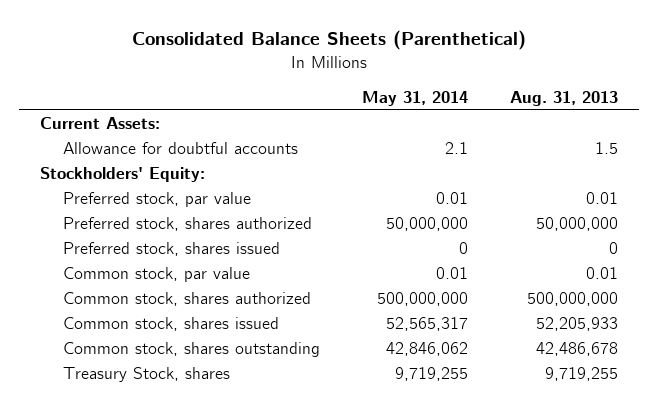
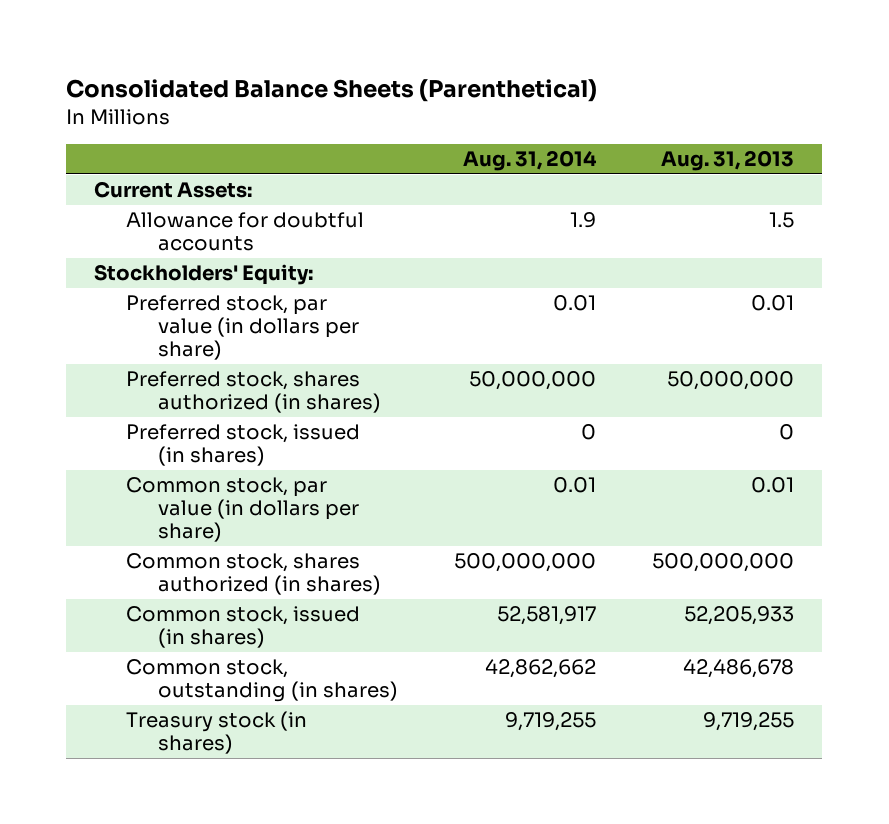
- | May 31, 2014 | Aug. 31, 2013
+ | Aug. 31, 2014 | Aug. 31, 2013
- Preferred stock, par value | 0.01 | 0.01
- Preferred stock, shares authorized | 50,000,000 | 50,000,000
- Preferred stock, shares issued | 0 | 0
- Common stock, par value | 0.01 | 0.01
- Common stock, shares authorized | 500,000,000 | 500,000,000
- Common stock, shares issued | 52,565,317 | 52,205,933
- Common stock, shares outstanding | 42,846,062 | 42,486,678
- Treasury Stock, shares | 9,719,255 | 9,719,255
+ Preferred stock, par value (in dollars per share) | 0.01 | 0.01
+ Preferred stock, shares authorized (in shares) | 50,000,000 | 50,000,000
+ Preferred stock, issued (in shares) | 0 | 0
+ Common stock, par value (in dollars per share) | 0.01 | 0.01
+ Common stock, shares authorized (in shares) | 500,000,000 | 500,000,000
+ Common stock, issued (in shares) | 52,581,917 | 52,205,933
+ Common stock, outstanding (in shares) | 42,862,662 | 42,486,678
+ Treasury stock (in shares) | 9,719,255 | 9,719,255

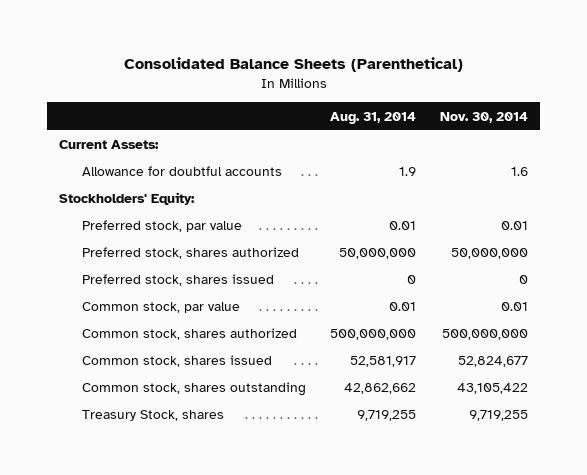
- | Aug. 31, 2014 | Aug. 31, 2013
+ | Aug. 31, 2014 | Nov. 30, 2014
- Preferred stock, par value (in dollars per share) | 0.01 | 0.01
- Preferred stock, shares authorized (in shares) | 50,000,000 | 50,000,000
- Preferred stock, issued (in shares) | 0 | 0
- Common stock, par value (in dollars per share) | 0.01 | 0.01
- Common stock, shares authorized (in shares) | 500,000,000 | 500,000,000
- Common stock, issued (in shares) | 52,581,917 | 52,205,933
- Common stock, outstanding (in shares) | 42,862,662 | 42,486,678
- Treasury stock (in shares) | 9,719,255 | 9,719,255
+ Preferred stock, par value | 0.01 | 0.01
+ Preferred stock, shares authorized | 50,000,000 | 50,000,000
+ Preferred stock, shares issued | 0 | 0
+ Common stock, par value | 0.01 | 0.01
+ Common stock, shares authorized | 500,000,000 | 500,000,000
+ Common stock, shares issued | 52,581,917 | 52,824,677
+ Common stock, shares outstanding | 42,862,662 | 43,105,422
+ Treasury Stock, shares | 9,719,255 | 9,719,255

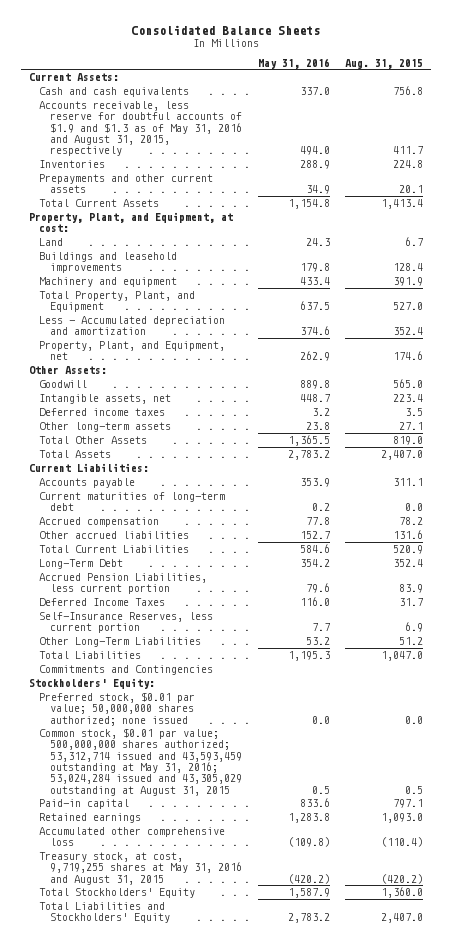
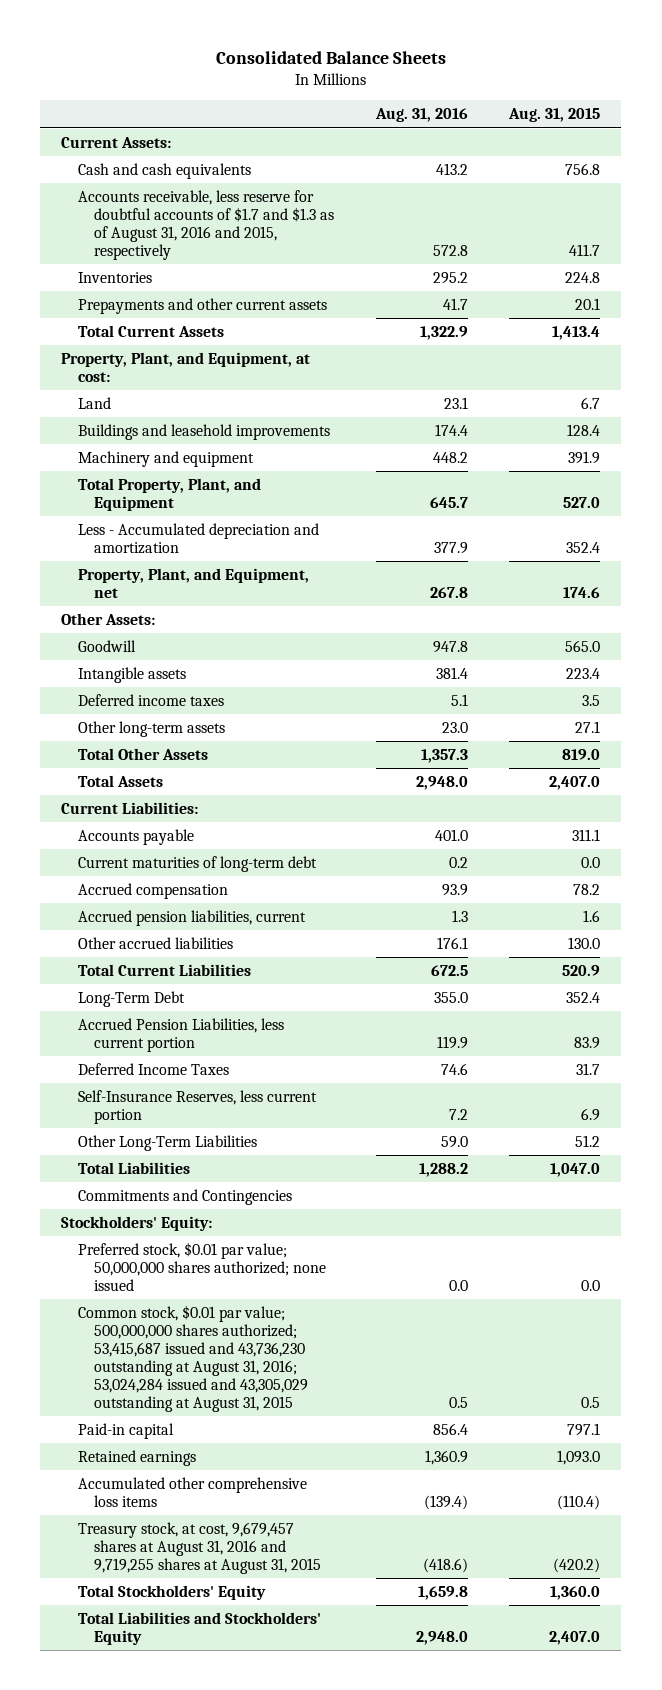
- | May 31, 2016 | Aug. 31, 2015
+ | Aug. 31, 2016 | Aug. 31, 2015
- Accounts receivable, less reserve for doubtful accounts of $1.9 and $1.3 as of May 31, 2016 and August 31, 2015, respectively | 494.0 | 411.7
+ Accounts receivable, less reserve for doubtful accounts of $1.7 and $1.3 as of August 31, 2016 and 2015, respectively | 572.8 | 411.7
- Intangible assets, net | 448.7 | 223.4
+ Intangible assets | 381.4 | 223.4
- Other accrued liabilities | 152.7 | 131.6
+ Accrued pension liabilities, current | 1.3 | 1.6
+ Other accrued liabilities | 176.1 | 130.0
- Common stock, $0.01 par value; 500,000,000 shares authorized; 53,312,714 issued and 43,593,459 outstanding at May 31, 2016; 53,024,284 issued and 43,305,029 outstanding at August 31, 2015 | 0.5 | 0.5
+ Common stock, $0.01 par value; 500,000,000 shares authorized; 53,415,687 issued and 43,736,230 outstanding at August 31, 2016; 53,024,284 issued and 43,305,029 outstanding at August 31, 2015 | 0.5 | 0.5
- Accumulated other comprehensive loss | (109.8) | (110.4)
- Treasury stock, at cost, 9,719,255 shares at May 31, 2016 and August 31, 2015 | (420.2) | (420.2)
+ Accumulated other comprehensive loss items | (139.4) | (110.4)
+ Treasury stock, at cost, 9,679,457 shares at August 31, 2016 and 9,719,255 shares at August 31, 2015 | (418.6) | (420.2)

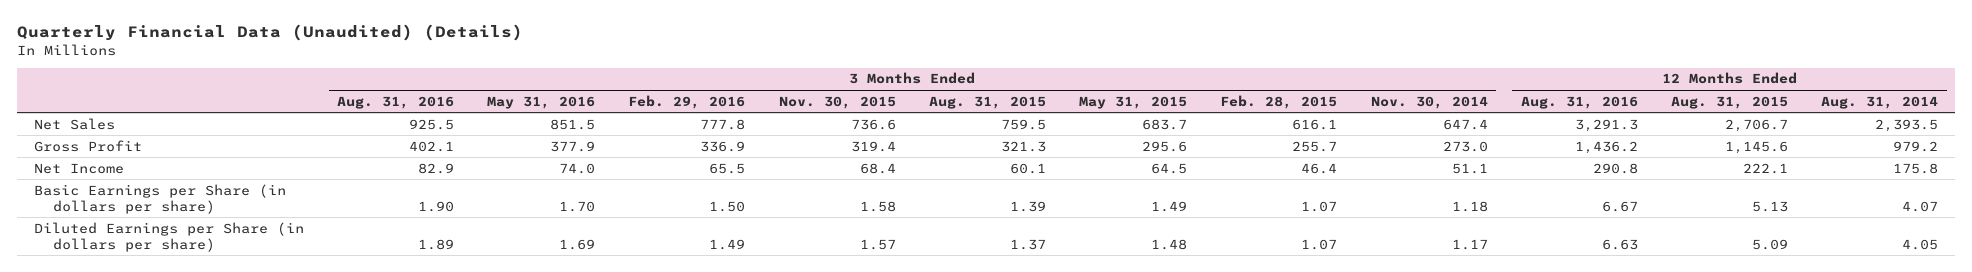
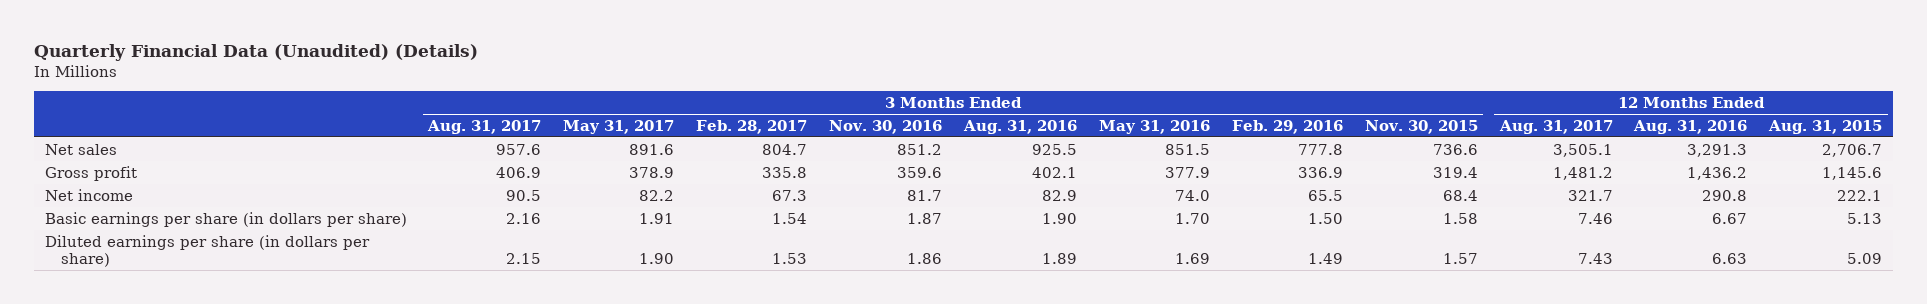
- | 3 Months Ended Aug. 31, 2016 | 3 Months Ended May 31, 2016 | 3 Months Ended Feb. 29, 2016 | 3 Months Ended Nov. 30, 2015 | 3 Months Ended Aug. 31, 2015 | 3 Months Ended May 31, 2015 | 3 Months Ended Feb. 28, 2015 | 3 Months Ended Nov. 30, 2014 | 12 Months Ended Aug. 31, 2016 | 12 Months Ended Aug. 31, 2015 | 12 Months Ended Aug. 31, 2014
+ | 3 Months Ended Aug. 31, 2017 | 3 Months Ended May 31, 2017 | 3 Months Ended Feb. 28, 2017 | 3 Months Ended Nov. 30, 2016 | 3 Months Ended Aug. 31, 2016 | 3 Months Ended May 31, 2016 | 3 Months Ended Feb. 29, 2016 | 3 Months Ended Nov. 30, 2015 | 12 Months Ended Aug. 31, 2017 | 12 Months Ended Aug. 31, 2016 | 12 Months Ended Aug. 31, 2015
- Net Sales | 925.5 | 851.5 | 777.8 | 736.6 | 759.5 | 683.7 | 616.1 | 647.4 | 3,291.3 | 2,706.7 | 2,393.5
- Gross Profit | 402.1 | 377.9 | 336.9 | 319.4 | 321.3 | 295.6 | 255.7 | 273.0 | 1,436.2 | 1,145.6 | 979.2
- Net Income | 82.9 | 74.0 | 65.5 | 68.4 | 60.1 | 64.5 | 46.4 | 51.1 | 290.8 | 222.1 | 175.8
- Basic Earnings per Share (in dollars per share) | 1.90 | 1.70 | 1.50 | 1.58 | 1.39 | 1.49 | 1.07 | 1.18 | 6.67 | 5.13 | 4.07
- Diluted Earnings per Share (in dollars per share) | 1.89 | 1.69 | 1.49 | 1.57 | 1.37 | 1.48 | 1.07 | 1.17 | 6.63 | 5.09 | 4.05
+ Net sales | 957.6 | 891.6 | 804.7 | 851.2 | 925.5 | 851.5 | 777.8 | 736.6 | 3,505.1 | 3,291.3 | 2,706.7
+ Gross profit | 406.9 | 378.9 | 335.8 | 359.6 | 402.1 | 377.9 | 336.9 | 319.4 | 1,481.2 | 1,436.2 | 1,145.6
+ Net income | 90.5 | 82.2 | 67.3 | 81.7 | 82.9 | 74.0 | 65.5 | 68.4 | 321.7 | 290.8 | 222.1
+ Basic earnings per share (in dollars per share) | 2.16 | 1.91 | 1.54 | 1.87 | 1.90 | 1.70 | 1.50 | 1.58 | 7.46 | 6.67 | 5.13
+ Diluted earnings per share (in dollars per share) | 2.15 | 1.90 | 1.53 | 1.86 | 1.89 | 1.69 | 1.49 | 1.57 | 7.43 | 6.63 | 5.09

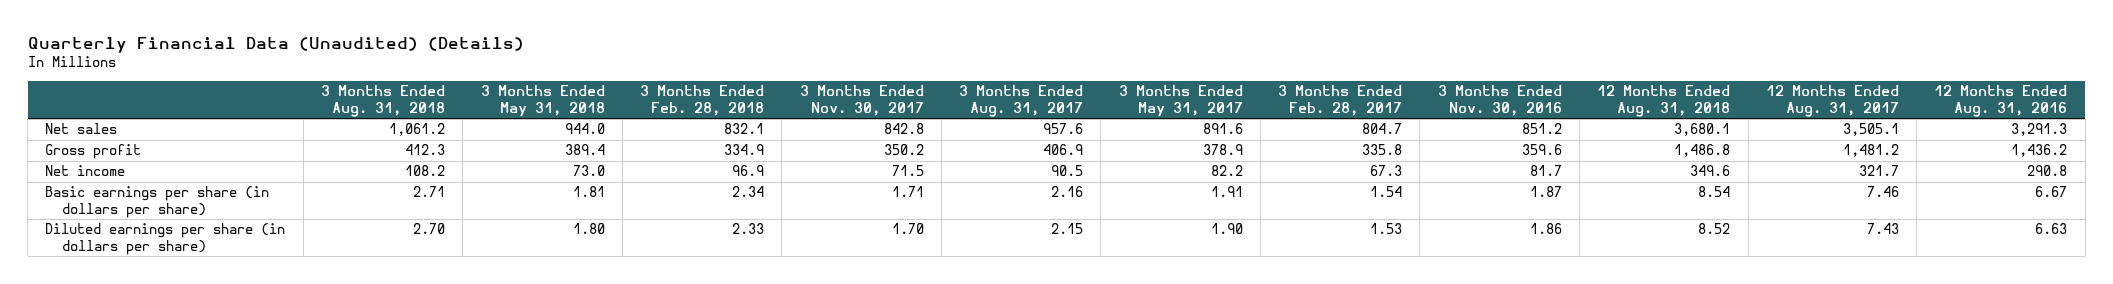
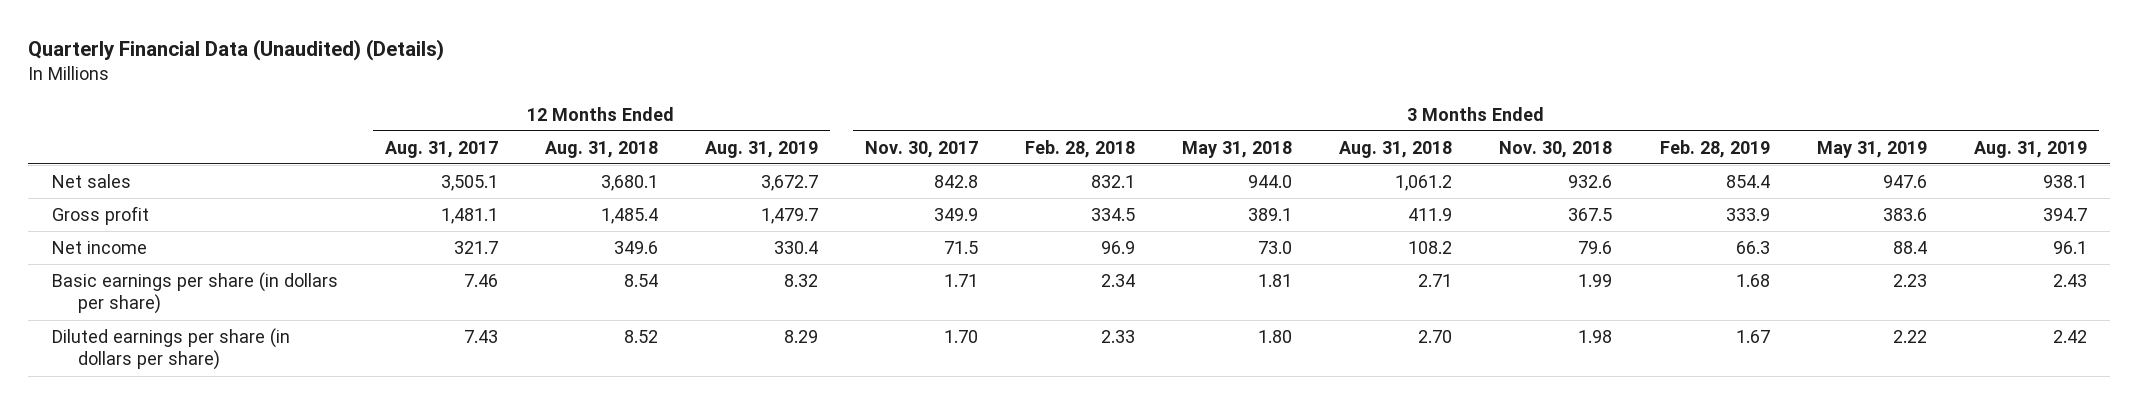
- | 3 Months Ended Aug. 31, 2018 | 3 Months Ended May 31, 2018 | 3 Months Ended Feb. 28, 2018 | 3 Months Ended Nov. 30, 2017 | 3 Months Ended Aug. 31, 2017 | 3 Months Ended May 31, 2017 | 3 Months Ended Feb. 28, 2017 | 3 Months Ended Nov. 30, 2016 | 12 Months Ended Aug. 31, 2018 | 12 Months Ended Aug. 31, 2017 | 12 Months Ended Aug. 31, 2016
+ | 12 Months Ended Aug. 31, 2017 | 12 Months Ended Aug. 31, 2018 | 12 Months Ended Aug. 31, 2019 | 3 Months Ended Nov. 30, 2017 | 3 Months Ended Feb. 28, 2018 | 3 Months Ended May 31, 2018 | 3 Months Ended Aug. 31, 2018 | 3 Months Ended Nov. 30, 2018 | 3 Months Ended Feb. 28, 2019 | 3 Months Ended May 31, 2019 | 3 Months Ended Aug. 31, 2019
- Gross profit | 412.3 | 389.4 | 334.9 | 350.2 | 406.9 | 378.9 | 335.8 | 359.6 | 1,486.8 | 1,481.2 | 1,436.2
+ Gross profit | 1,481.1 | 1,485.4 | 1,479.7 | 349.9 | 334.5 | 389.1 | 411.9 | 367.5 | 333.9 | 383.6 | 394.7

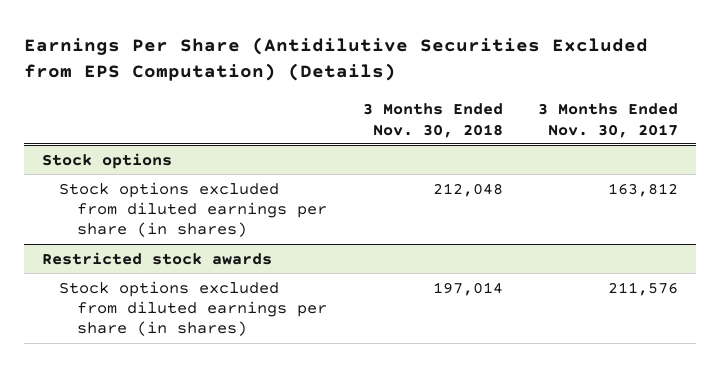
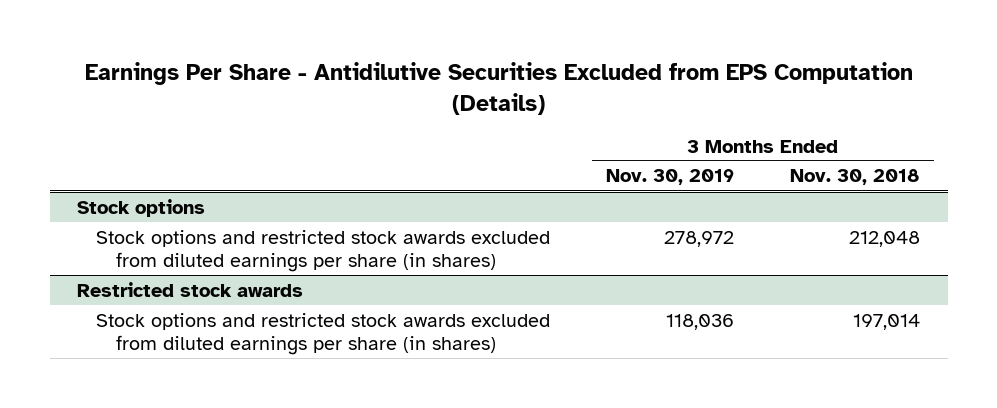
- Earnings Per Share (Antidilutive Securities Excluded from EPS Computation) (Details)
+ Earnings Per Share - Antidilutive Securities Excluded from EPS Computation (Details)
- | 3 Months Ended Nov. 30, 2018 | 3 Months Ended Nov. 30, 2017
+ | 3 Months Ended Nov. 30, 2019 | 3 Months Ended Nov. 30, 2018
@ Stock options
- Stock options excluded from diluted earnings per share (in shares) | 212,048 | 163,812
+ Stock options and restricted stock awards excluded from diluted earnings per share (in shares) | 278,972 | 212,048
@ Restricted stock awards
- Stock options excluded from diluted earnings per share (in shares) | 197,014 | 211,576
+ Stock options and restricted stock awards excluded from diluted earnings per share (in shares) | 118,036 | 197,014

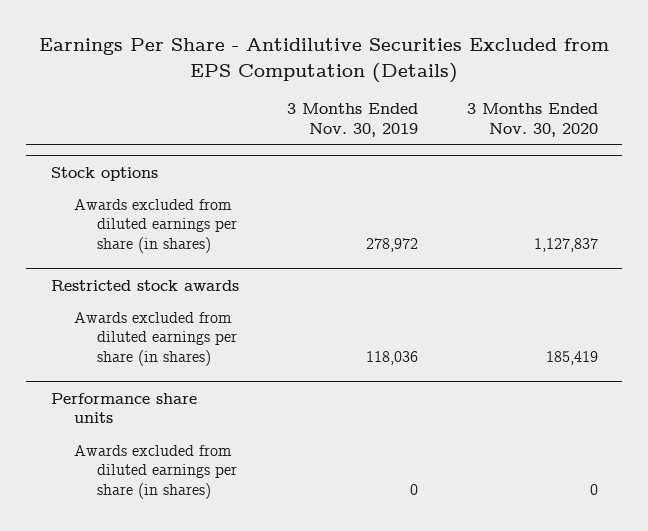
- | 3 Months Ended Nov. 30, 2019 | 3 Months Ended Nov. 30, 2018
+ | 3 Months Ended Nov. 30, 2019 | 3 Months Ended Nov. 30, 2020
@ Stock options
- Stock options and restricted stock awards excluded from diluted earnings per share (in shares) | 278,972 | 212,048
+ Awards excluded from diluted earnings per share (in shares) | 278,972 | 1,127,837
@ Restricted stock awards
- Stock options and restricted stock awards excluded from diluted earnings per share (in shares) | 118,036 | 197,014
+ Awards excluded from diluted earnings per share (in shares) | 118,036 | 185,419
+ Performance share units
+ Awards excluded from diluted earnings per share (in shares) | 0 | 0

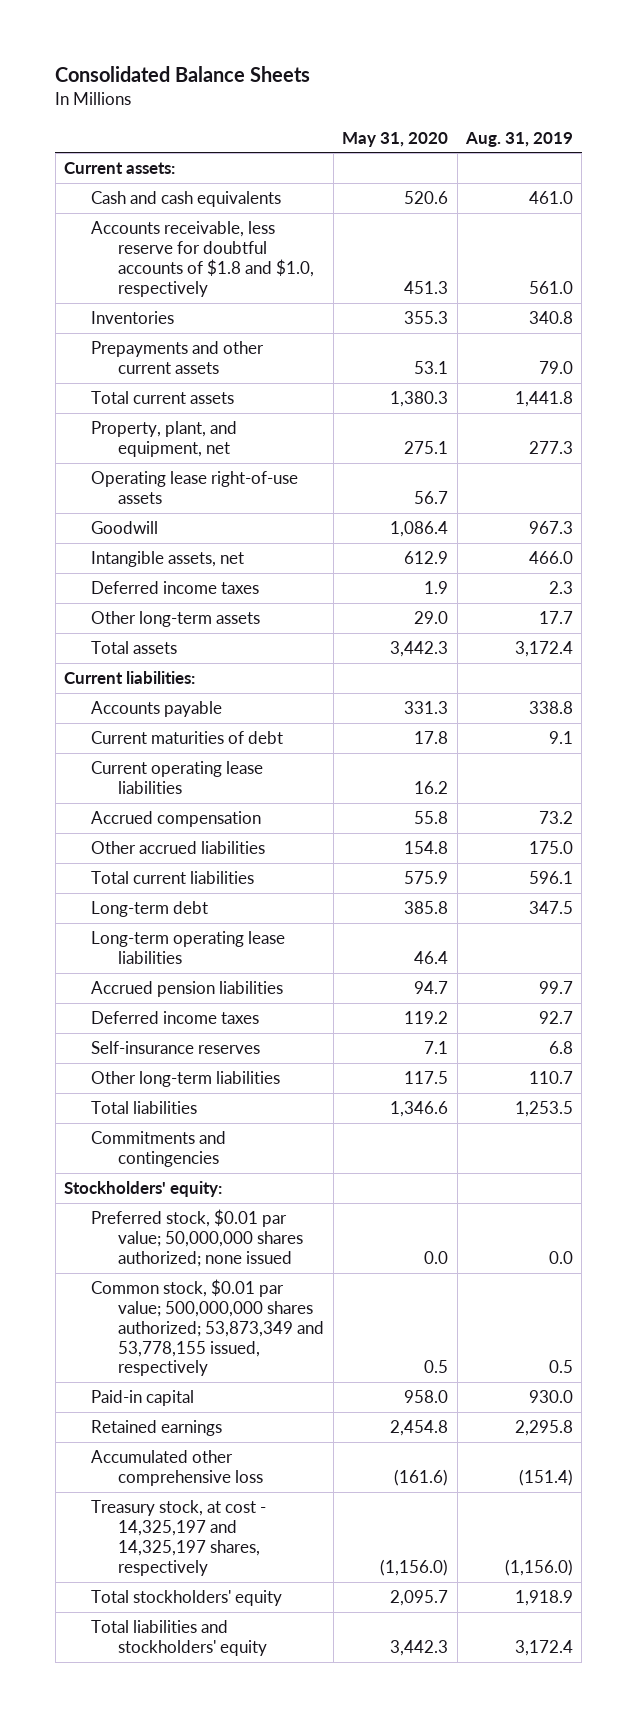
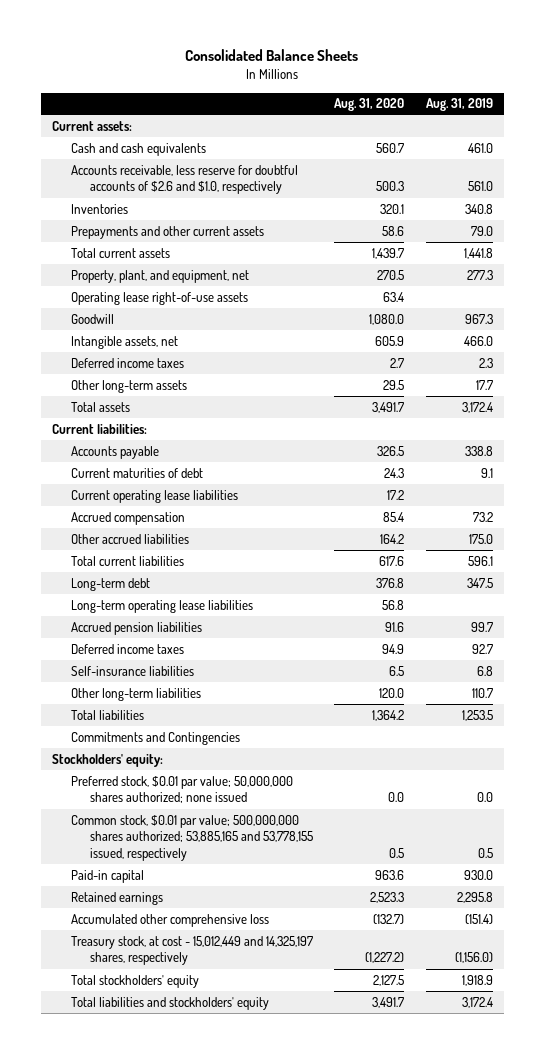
- | May 31, 2020 | Aug. 31, 2019
+ | Aug. 31, 2020 | Aug. 31, 2019
- Accounts receivable, less reserve for doubtful accounts of $1.8 and $1.0, respectively | 451.3 | 561.0
+ Accounts receivable, less reserve for doubtful accounts of $2.6 and $1.0, respectively | 500.3 | 561.0
- Self-insurance reserves | 7.1 | 6.8
+ Self-insurance liabilities | 6.5 | 6.8
- Commitments and contingencies
+ Commitments and Contingencies
- Common stock, $0.01 par value; 500,000,000 shares authorized; 53,873,349 and 53,778,155 issued, respectively | 0.5 | 0.5
+ Common stock, $0.01 par value; 500,000,000 shares authorized; 53,885,165 and 53,778,155 issued, respectively | 0.5 | 0.5
- Treasury stock, at cost - 14,325,197 and 14,325,197 shares, respectively | (1,156.0) | (1,156.0)
+ Treasury stock, at cost - 15,012,449 and 14,325,197 shares, respectively | (1,227.2) | (1,156.0)

